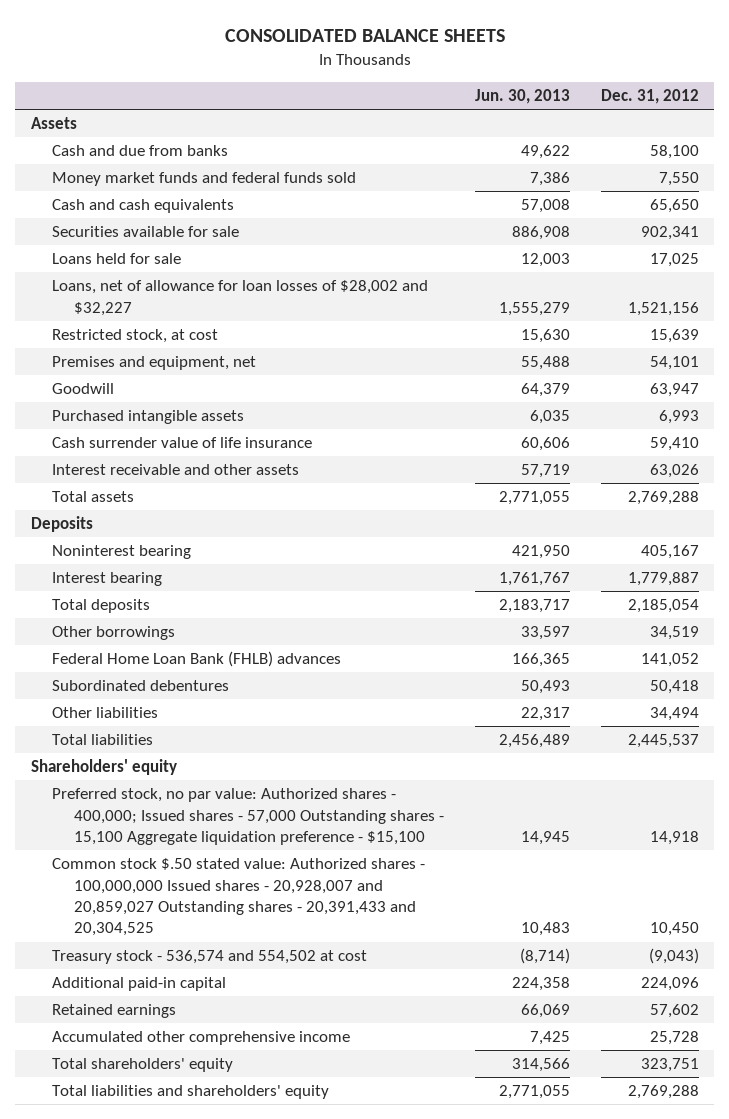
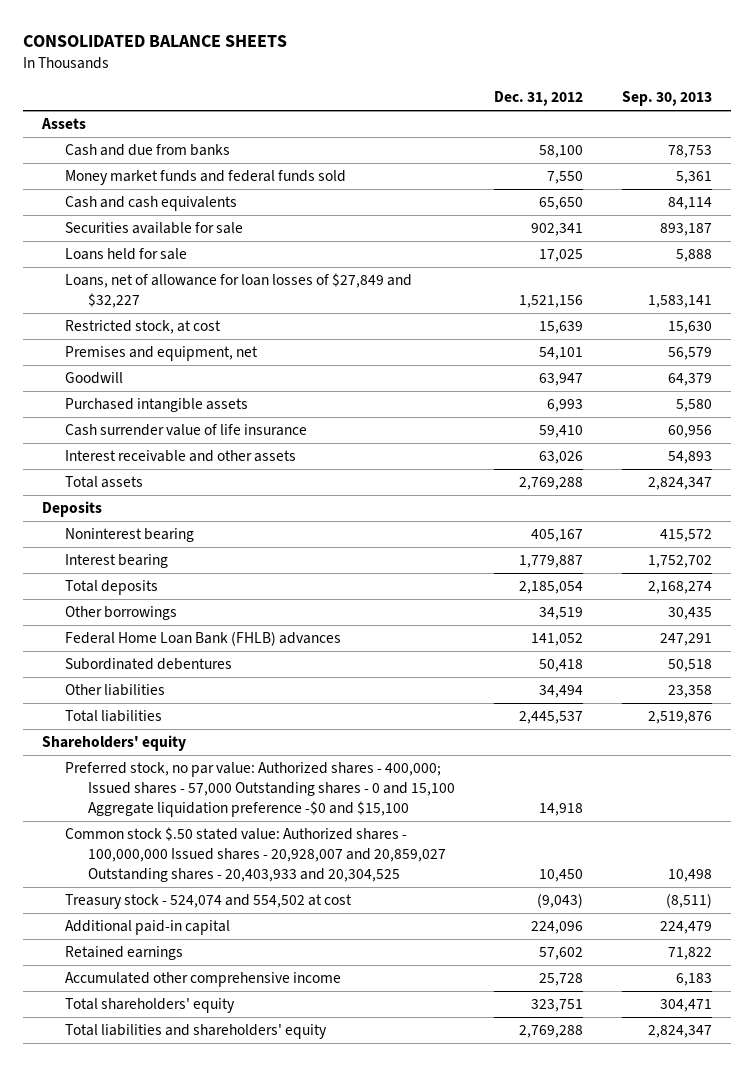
- | Jun. 30, 2013 | Dec. 31, 2012
+ | Dec. 31, 2012 | Sep. 30, 2013
- Loans, net of allowance for loan losses of $28,002 and $32,227 | 1,555,279 | 1,521,156
+ Loans, net of allowance for loan losses of $27,849 and $32,227 | 1,521,156 | 1,583,141
- Preferred stock, no par value: Authorized shares - 400,000; Issued shares - 57,000 Outstanding shares - 15,100 Aggregate liquidation preference - $15,100 | 14,945 | 14,918
- Common stock $.50 stated value: Authorized shares - 100,000,000 Issued shares - 20,928,007 and 20,859,027 Outstanding shares - 20,391,433 and 20,304,525 | 10,483 | 10,450
- Treasury stock - 536,574 and 554,502 at cost | (8,714) | (9,043)
+ Preferred stock, no par value: Authorized shares - 400,000; Issued shares - 57,000 Outstanding shares - 0 and 15,100 Aggregate liquidation preference -$0 and $15,100 | 14,918 |
+ Common stock $.50 stated value: Authorized shares - 100,000,000 Issued shares - 20,928,007 and 20,859,027 Outstanding shares - 20,403,933 and 20,304,525 | 10,450 | 10,498
+ Treasury stock - 524,074 and 554,502 at cost | (9,043) | (8,511)

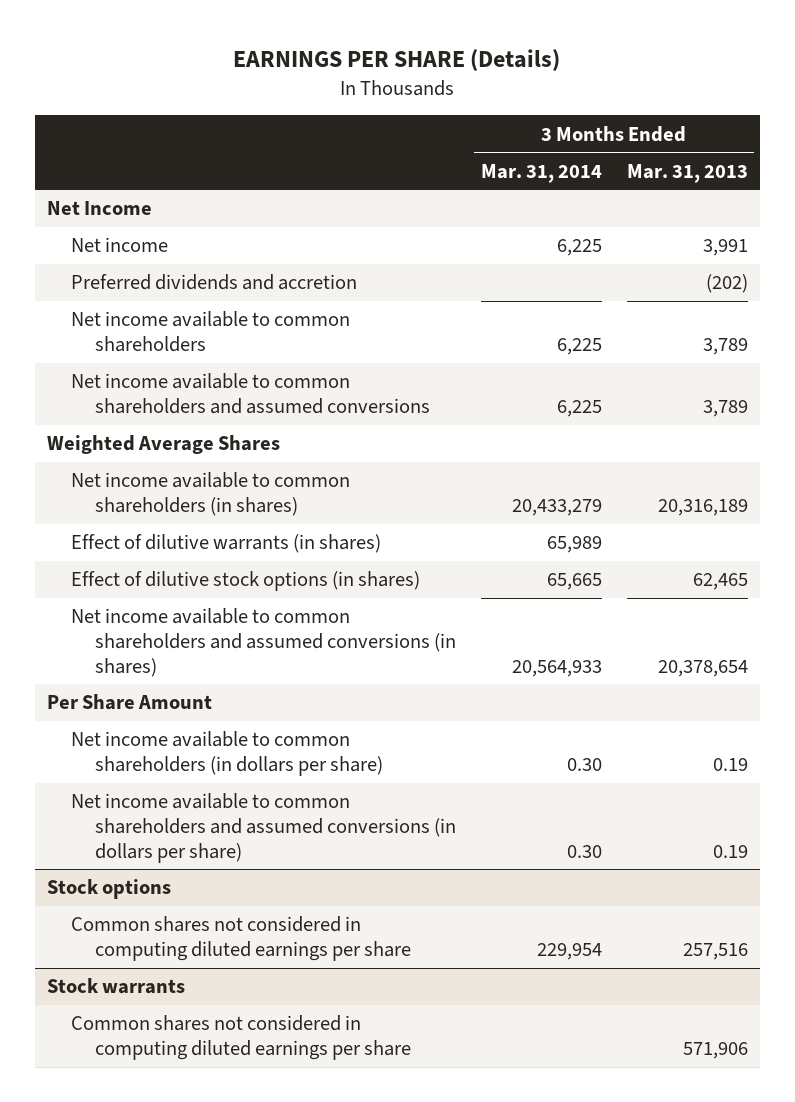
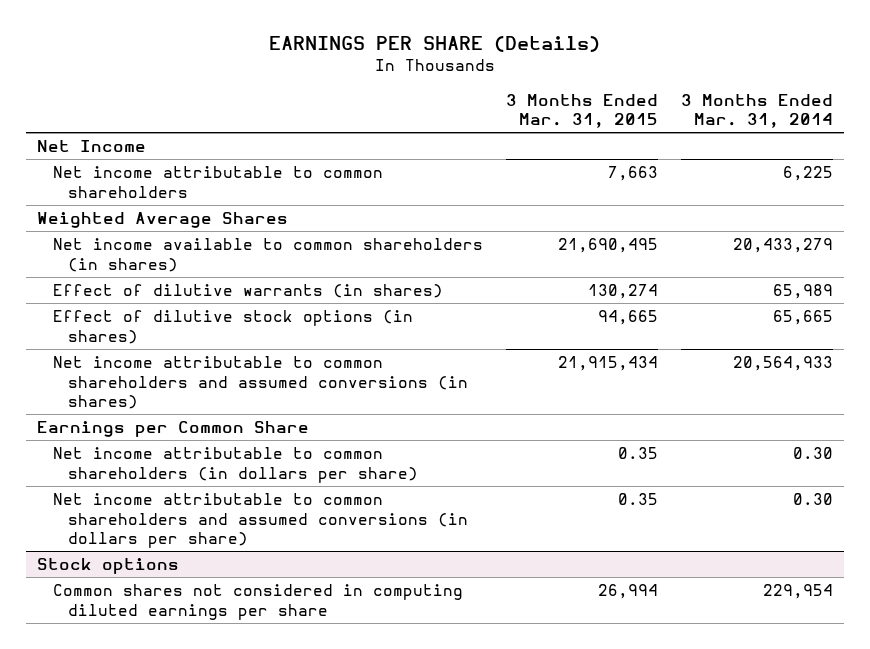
- | 3 Months Ended Mar. 31, 2014 | 3 Months Ended Mar. 31, 2013
+ | 3 Months Ended Mar. 31, 2015 | 3 Months Ended Mar. 31, 2014
- Net income | 6,225 | 3,991
- Preferred dividends and accretion | | (202)
- Net income available to common shareholders | 6,225 | 3,789
- Net income available to common shareholders and assumed conversions | 6,225 | 3,789
+ Net income attributable to common shareholders | 7,663 | 6,225
- Net income available to common shareholders and assumed conversions (in shares) | 20,564,933 | 20,378,654
- Per Share Amount
- Net income available to common shareholders (in dollars per share) | 0.30 | 0.19
- Net income available to common shareholders and assumed conversions (in dollars per share) | 0.30 | 0.19
+ Net income attributable to common shareholders and assumed conversions (in shares) | 21,915,434 | 20,564,933
+ Earnings per Common Share
+ Net income attributable to common shareholders (in dollars per share) | 0.35 | 0.30
+ Net income attributable to common shareholders and assumed conversions (in dollars per share) | 0.35 | 0.30
- Stock warrants
- Common shares not considered in computing diluted earnings per share | | 571,906

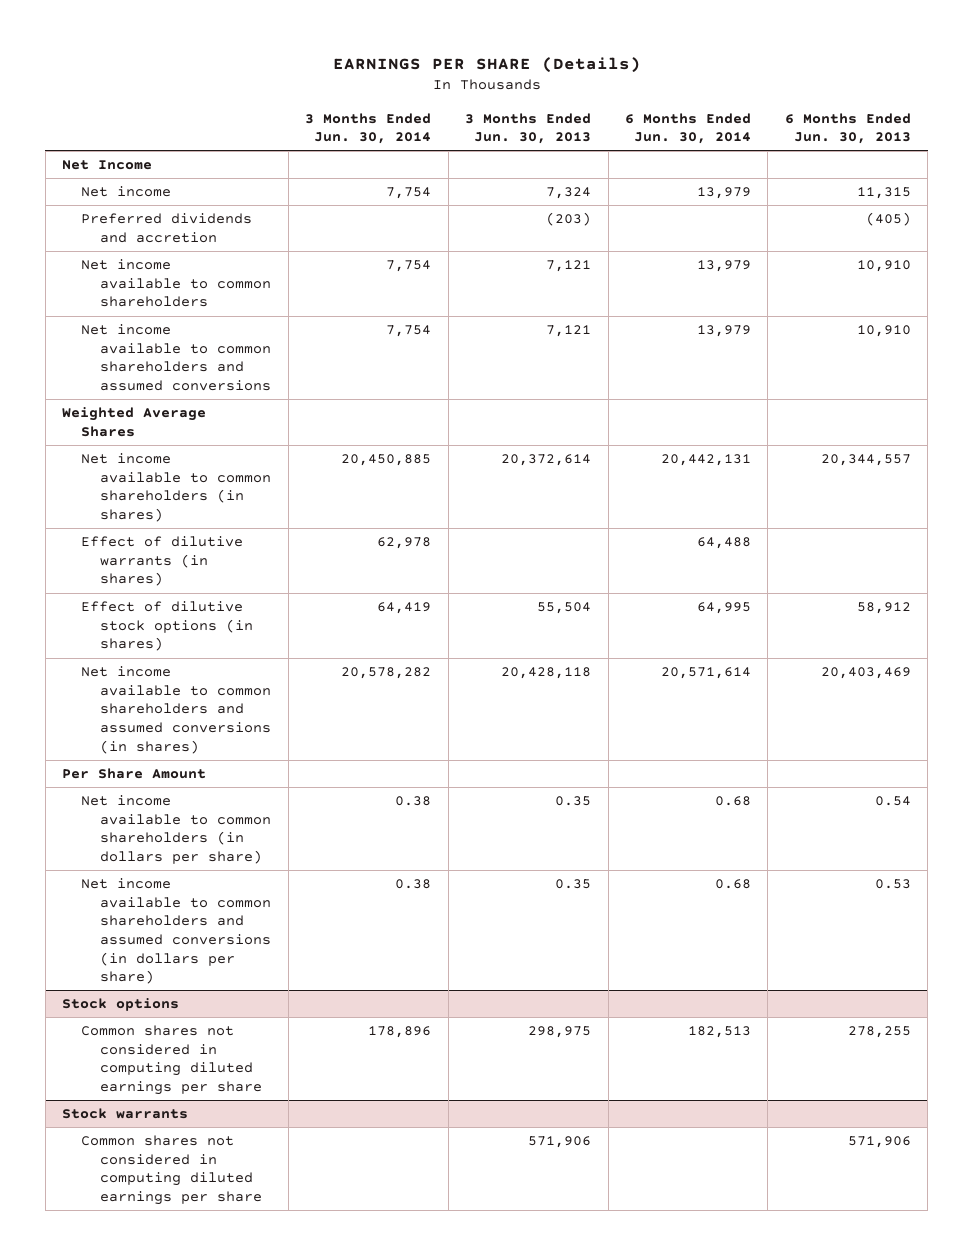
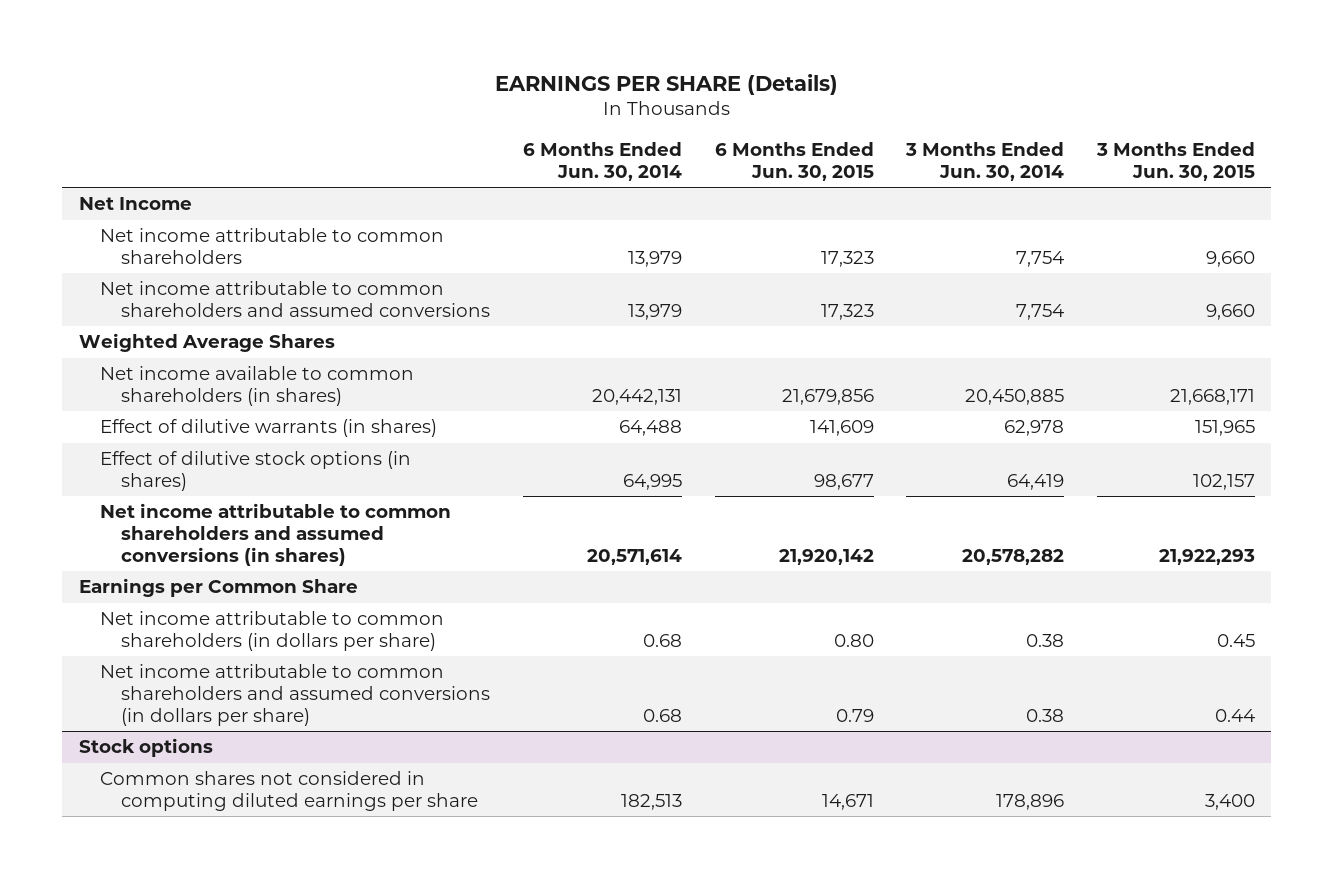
- | 3 Months Ended Jun. 30, 2014 | 3 Months Ended Jun. 30, 2013 | 6 Months Ended Jun. 30, 2014 | 6 Months Ended Jun. 30, 2013
+ | 6 Months Ended Jun. 30, 2014 | 6 Months Ended Jun. 30, 2015 | 3 Months Ended Jun. 30, 2014 | 3 Months Ended Jun. 30, 2015
- Net income | 7,754 | 7,324 | 13,979 | 11,315
- Preferred dividends and accretion | | (203) | | (405)
- Net income available to common shareholders | 7,754 | 7,121 | 13,979 | 10,910
- Net income available to common shareholders and assumed conversions | 7,754 | 7,121 | 13,979 | 10,910
+ Net income attributable to common shareholders | 13,979 | 17,323 | 7,754 | 9,660
+ Net income attributable to common shareholders and assumed conversions | 13,979 | 17,323 | 7,754 | 9,660
- Net income available to common shareholders and assumed conversions (in shares) | 20,578,282 | 20,428,118 | 20,571,614 | 20,403,469
- Per Share Amount
- Net income available to common shareholders (in dollars per share) | 0.38 | 0.35 | 0.68 | 0.54
- Net income available to common shareholders and assumed conversions (in dollars per share) | 0.38 | 0.35 | 0.68 | 0.53
+ Net income attributable to common shareholders and assumed conversions (in shares) | 20,571,614 | 21,920,142 | 20,578,282 | 21,922,293
+ Earnings per Common Share
+ Net income attributable to common shareholders (in dollars per share) | 0.68 | 0.80 | 0.38 | 0.45
+ Net income attributable to common shareholders and assumed conversions (in dollars per share) | 0.68 | 0.79 | 0.38 | 0.44
- Stock warrants
- Common shares not considered in computing diluted earnings per share | | 571,906 | | 571,906

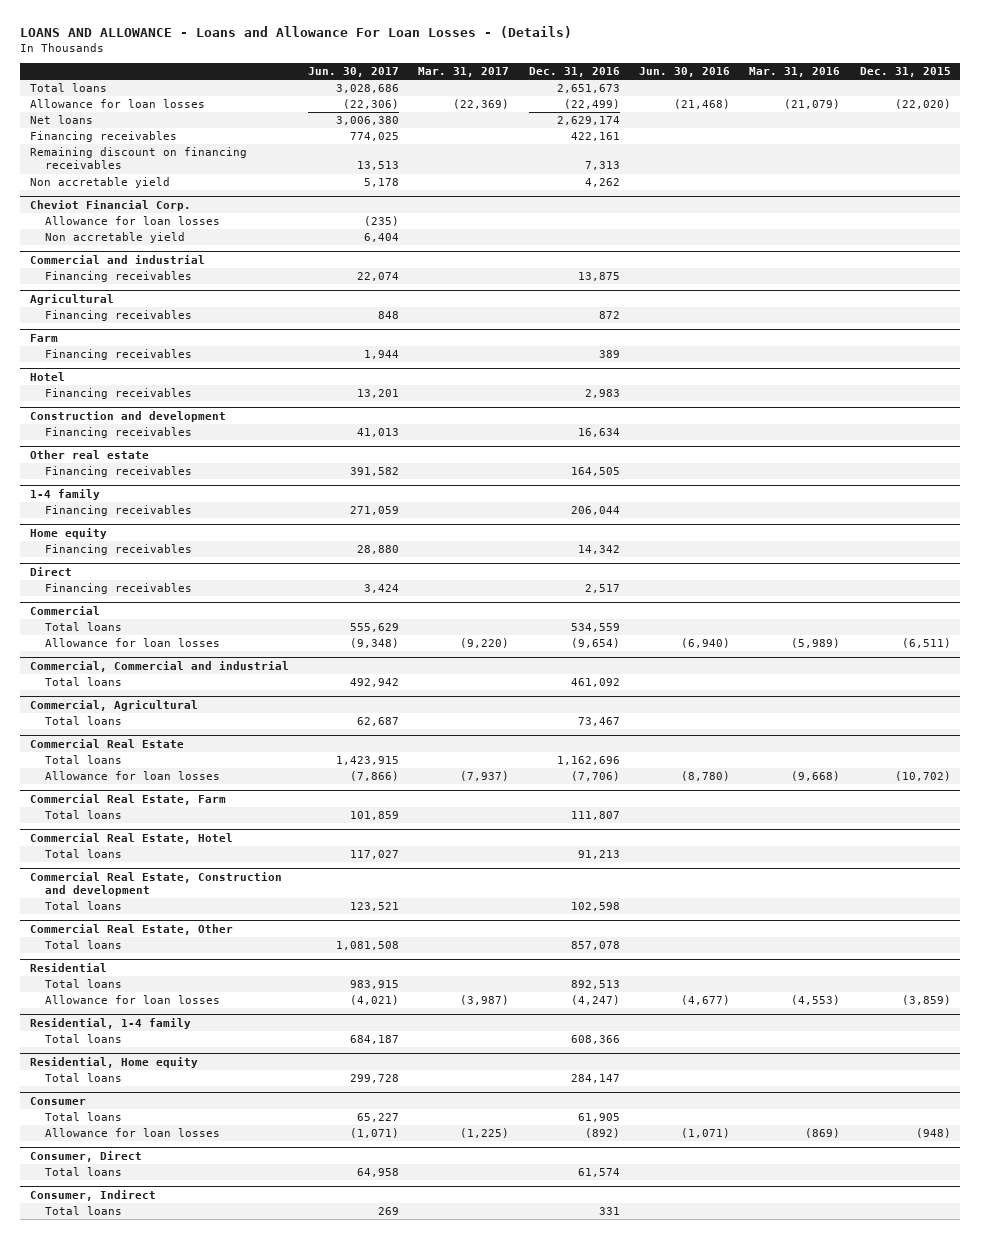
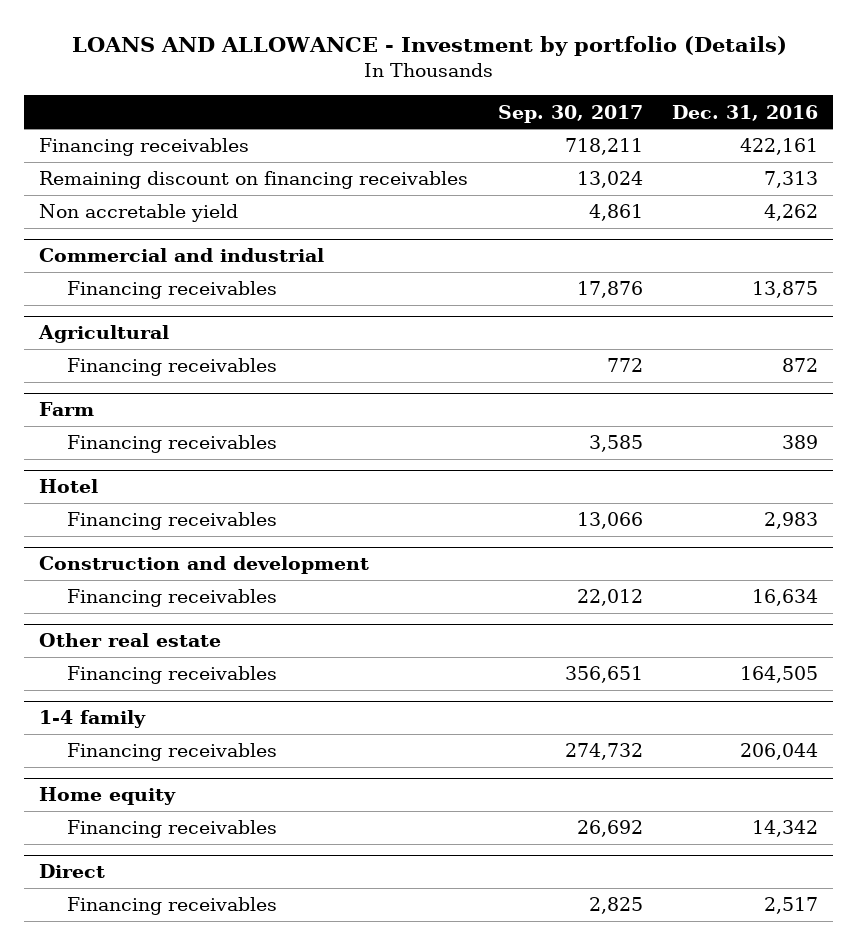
- LOANS AND ALLOWANCE - Loans and Allowance For Loan Losses - (Details)
+ LOANS AND ALLOWANCE - Investment by portfolio (Details)
- | Jun. 30, 2017 | Mar. 31, 2017 | Dec. 31, 2016 | Jun. 30, 2016 | Mar. 31, 2016 | Dec. 31, 2015
+ | Sep. 30, 2017 | Dec. 31, 2016
- Total loans | 3,028,686 | | 2,651,673 | | |
- Allowance for loan losses | (22,306) | (22,369) | (22,499) | (21,468) | (21,079) | (22,020)
- Net loans | 3,006,380 | | 2,629,174 | | |
- Cheviot Financial Corp.
- Allowance for loan losses | (235) | | | | |
- Non accretable yield | 6,404 | | | | |
- Commercial
- Total loans | 555,629 | | 534,559 | | |
- Allowance for loan losses | (9,348) | (9,220) | (9,654) | (6,940) | (5,989) | (6,511)
- Commercial, Commercial and industrial
- Total loans | 492,942 | | 461,092 | | |
- Commercial, Agricultural
- Total loans | 62,687 | | 73,467 | | |
- Commercial Real Estate
- Total loans | 1,423,915 | | 1,162,696 | | |
- Allowance for loan losses | (7,866) | (7,937) | (7,706) | (8,780) | (9,668) | (10,702)
- Commercial Real Estate, Farm
- Total loans | 101,859 | | 111,807 | | |
- Commercial Real Estate, Hotel
- Total loans | 117,027 | | 91,213 | | |
- Commercial Real Estate, Construction and development
- Total loans | 123,521 | | 102,598 | | |
- Commercial Real Estate, Other
- Total loans | 1,081,508 | | 857,078 | | |
- Residential
- Total loans | 983,915 | | 892,513 | | |
- Allowance for loan losses | (4,021) | (3,987) | (4,247) | (4,677) | (4,553) | (3,859)
- Residential, 1-4 family
- Total loans | 684,187 | | 608,366 | | |
- Residential, Home equity
- Total loans | 299,728 | | 284,147 | | |
- Consumer
- Total loans | 65,227 | | 61,905 | | |
- Allowance for loan losses | (1,071) | (1,225) | (892) | (1,071) | (869) | (948)
- Consumer, Direct
- Total loans | 64,958 | | 61,574 | | |
- Consumer, Indirect
- Total loans | 269 | | 331 | | |

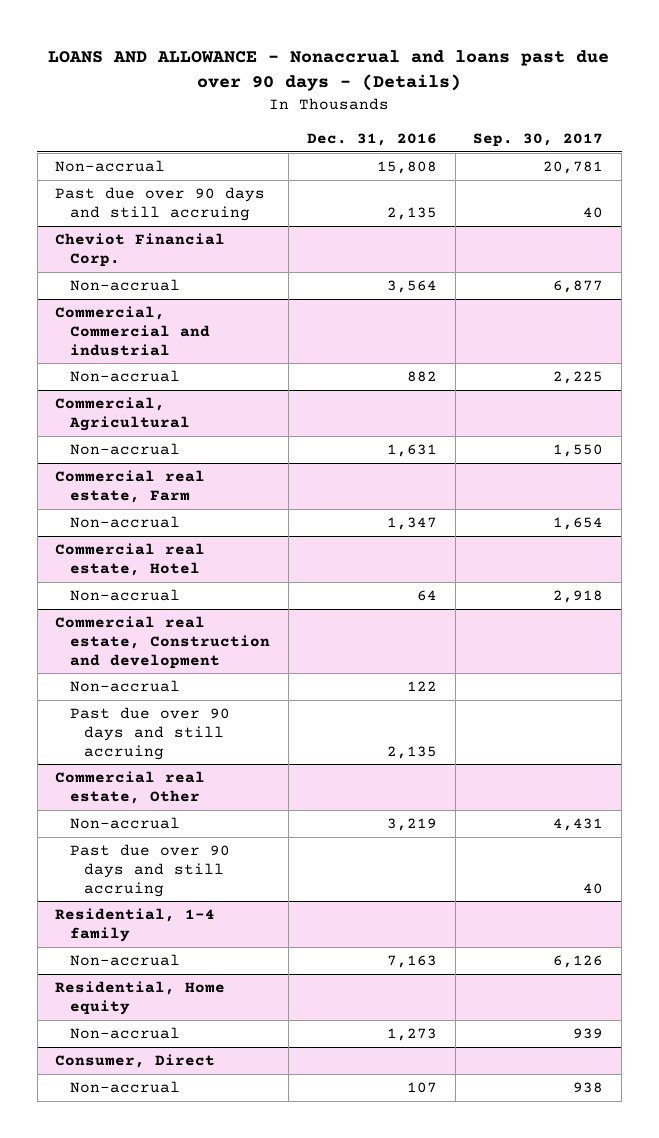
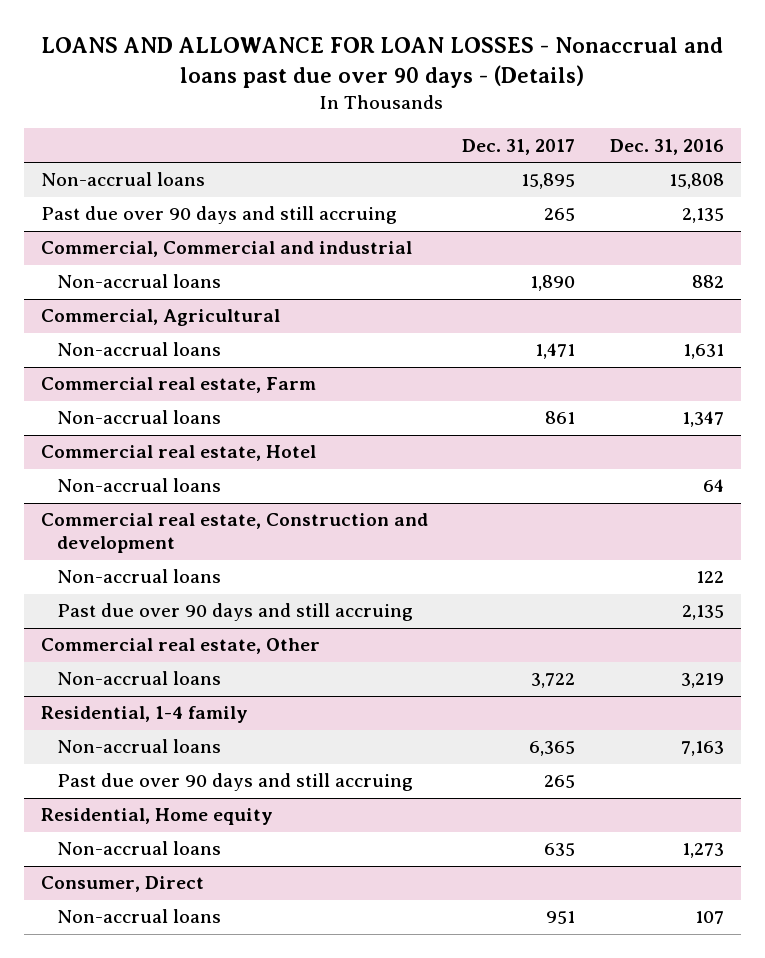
- LOANS AND ALLOWANCE - Nonaccrual and loans past due over 90 days - (Details)
+ LOANS AND ALLOWANCE FOR LOAN LOSSES - Nonaccrual and loans past due over 90 days - (Details)
- | Dec. 31, 2016 | Sep. 30, 2017
+ | Dec. 31, 2017 | Dec. 31, 2016
- Non-accrual | 15,808 | 20,781
+ Non-accrual loans | 15,895 | 15,808
- Cheviot Financial Corp.
- Non-accrual | 3,564 | 6,877
@ Commercial, Commercial and industrial
- Non-accrual | 882 | 2,225
+ Non-accrual loans | 1,890 | 882
@ Commercial, Agricultural
- Non-accrual | 1,631 | 1,550
+ Non-accrual loans | 1,471 | 1,631
@ Commercial real estate, Farm
- Non-accrual | 1,347 | 1,654
+ Non-accrual loans | 861 | 1,347
@ Commercial real estate, Hotel
- Non-accrual | 64 | 2,918
+ Non-accrual loans | | 64
@ Commercial real estate, Construction and development
- Non-accrual | 122 |
+ Non-accrual loans | | 122
@ Commercial real estate, Other
- Non-accrual | 3,219 | 4,431
- Past due over 90 days and still accruing | | 40
+ Non-accrual loans | 3,722 | 3,219
@ Residential, 1-4 family
- Non-accrual | 7,163 | 6,126
+ Non-accrual loans | 6,365 | 7,163
+ Past due over 90 days and still accruing | 265 |
@ Residential, Home equity
- Non-accrual | 1,273 | 939
+ Non-accrual loans | 635 | 1,273
@ Consumer, Direct
- Non-accrual | 107 | 938
+ Non-accrual loans | 951 | 107

